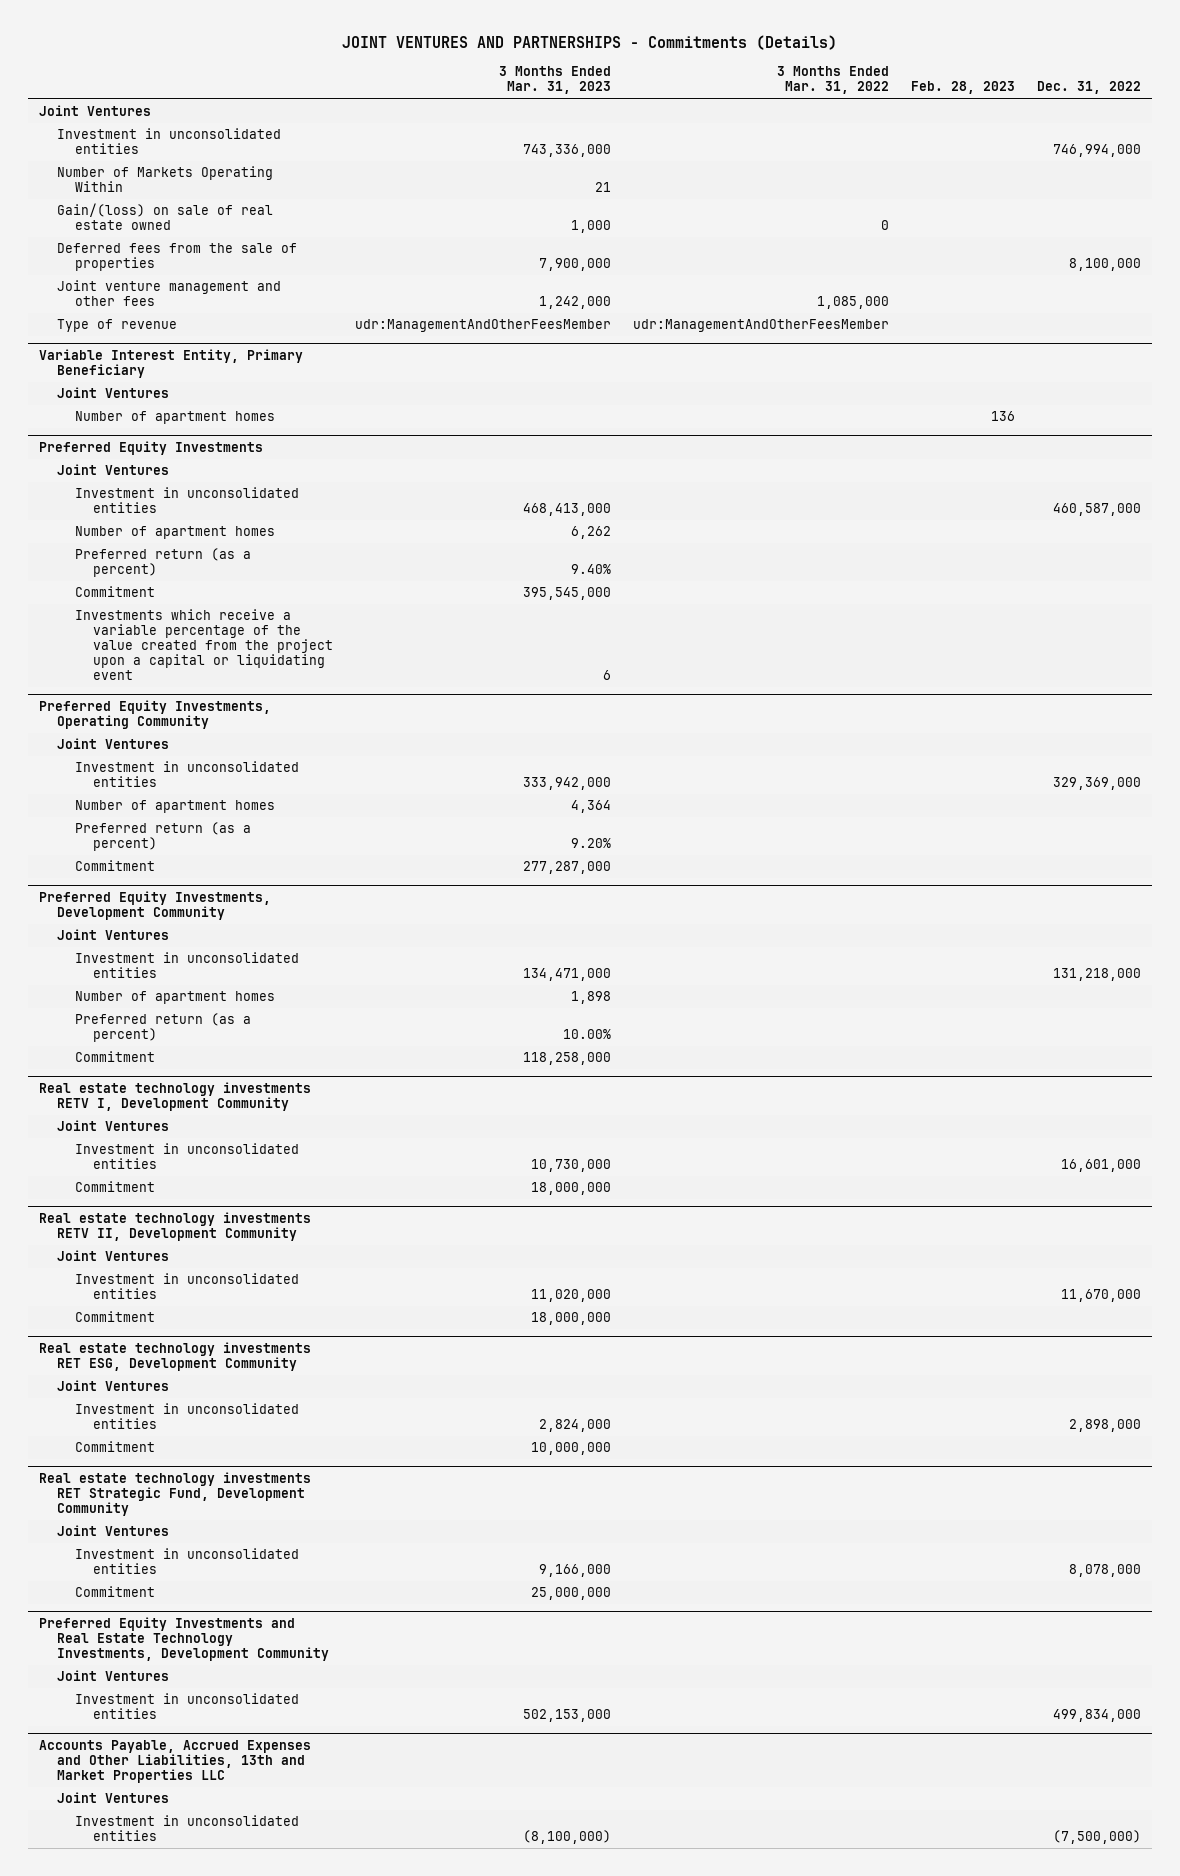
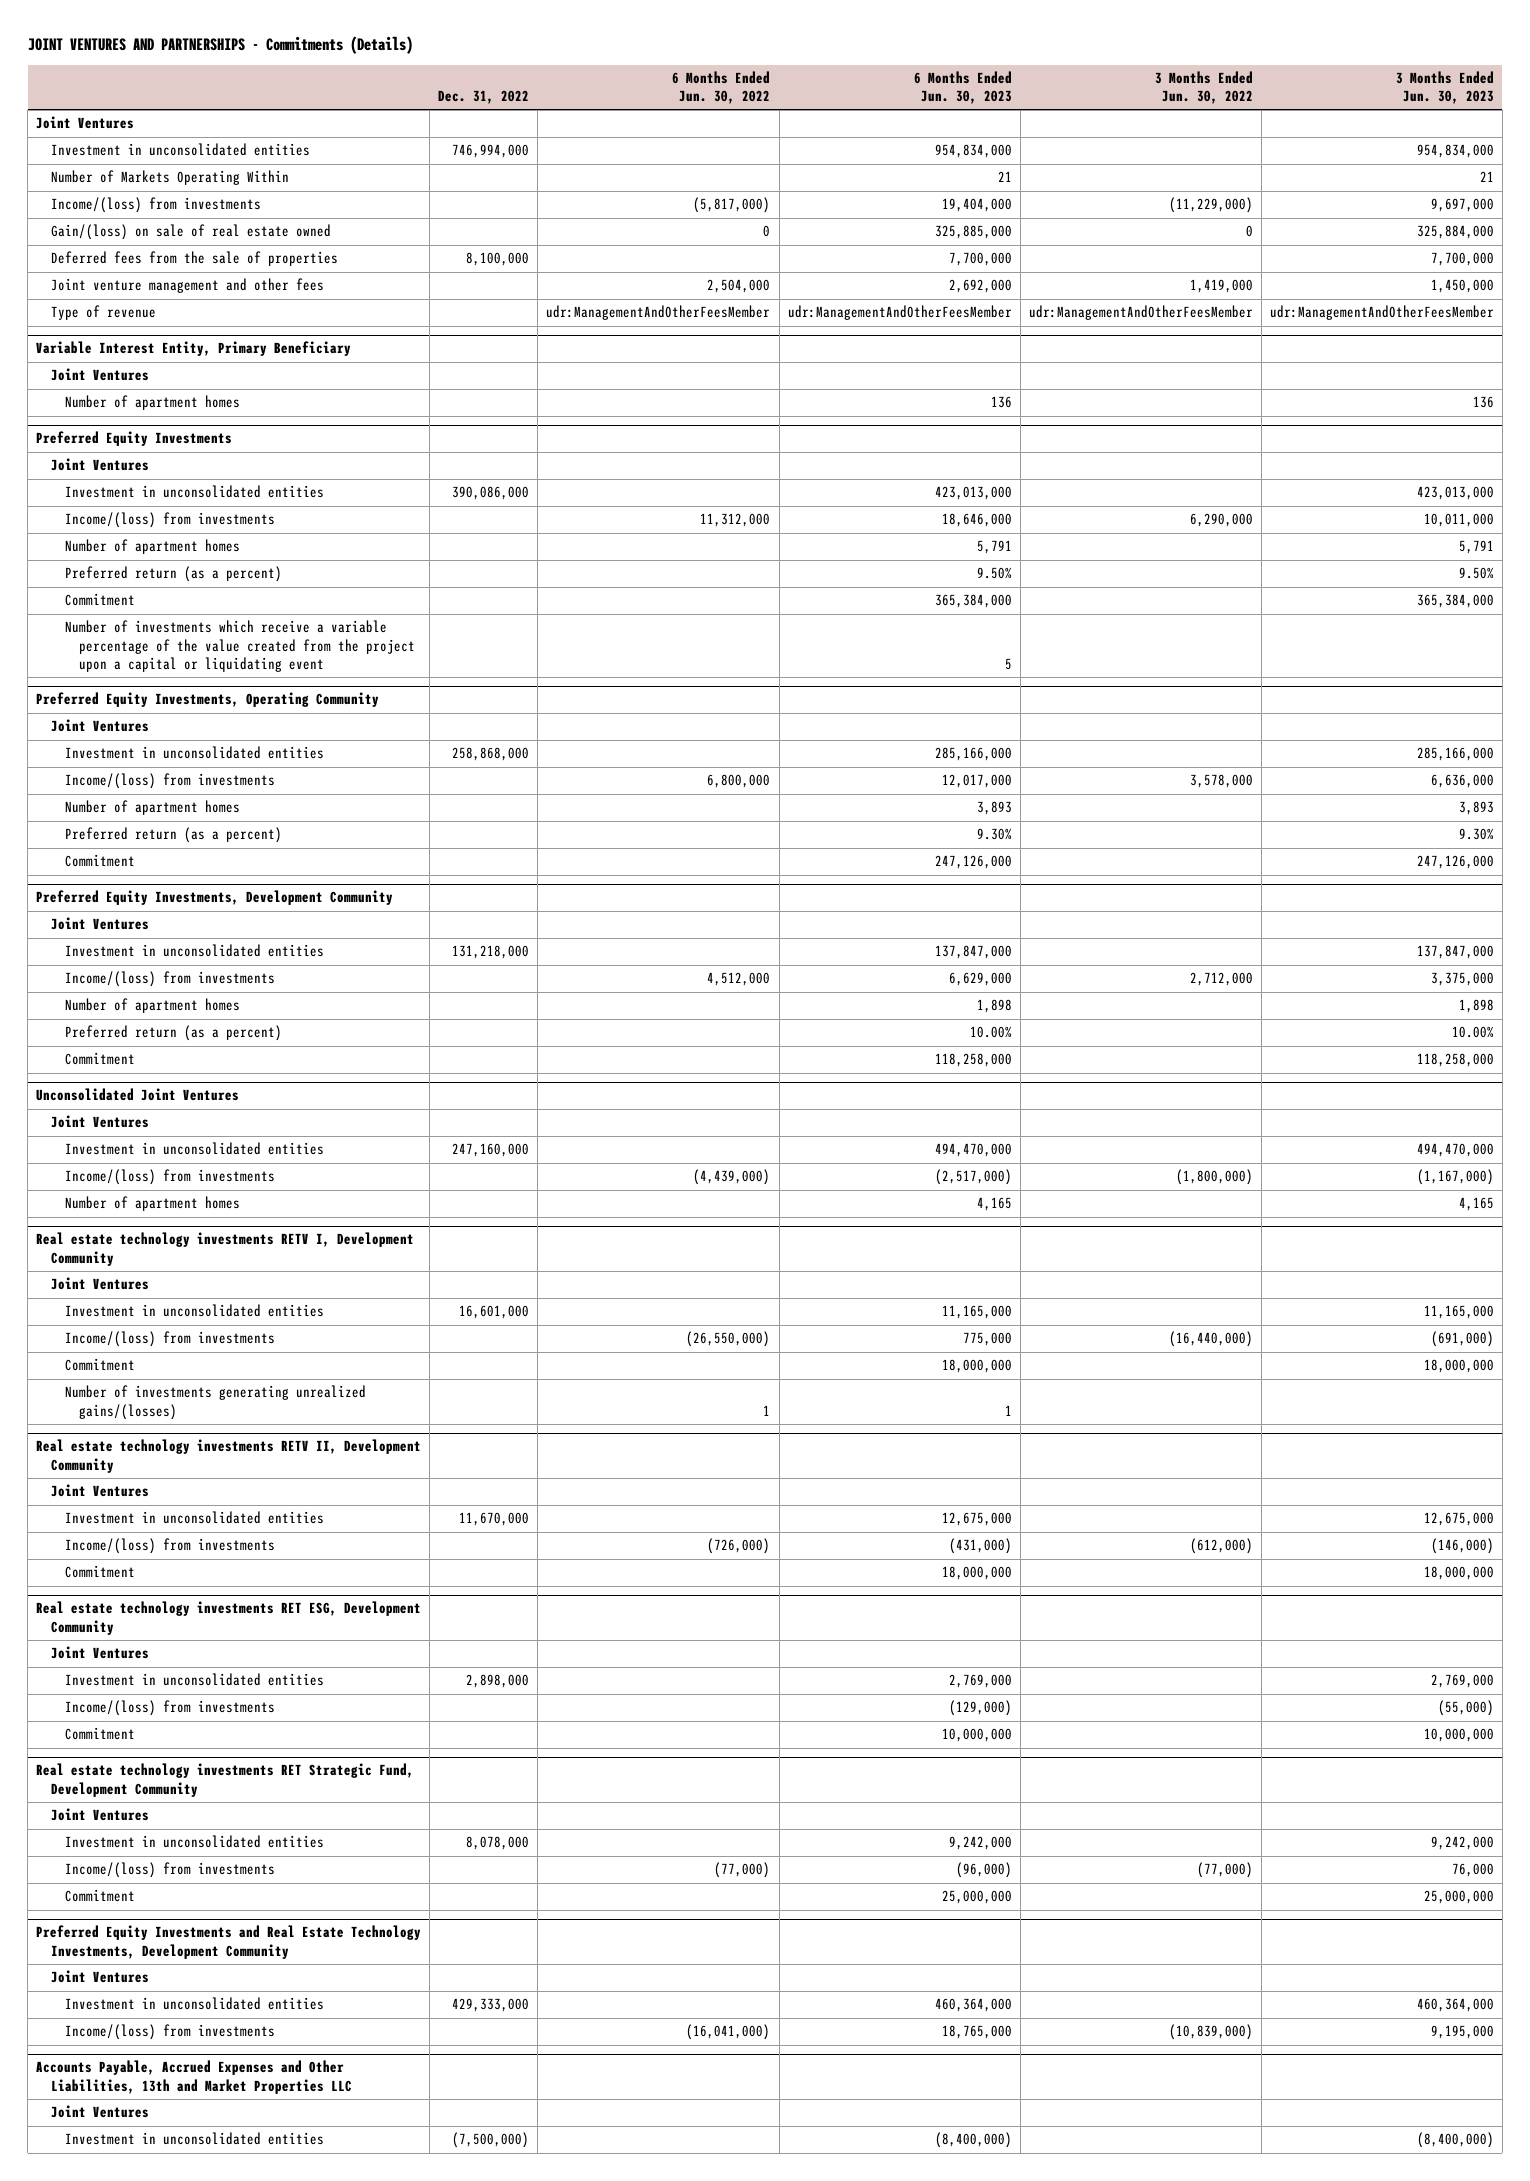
- | 3 Months Ended Mar. 31, 2023 | 3 Months Ended Mar. 31, 2022 | Feb. 28, 2023 | Dec. 31, 2022
+ | Dec. 31, 2022 | 6 Months Ended Jun. 30, 2022 | 6 Months Ended Jun. 30, 2023 | 3 Months Ended Jun. 30, 2022 | 3 Months Ended Jun. 30, 2023
+ Income/(loss) from investments | | (5,817,000) | 19,404,000 | (11,229,000) | 9,697,000
@ Preferred Equity Investments
- Investment in unconsolidated entities | 468,413,000 | | | 460,587,000
+ Investment in unconsolidated entities | 390,086,000 | | 423,013,000 | | 423,013,000
+ Income/(loss) from investments | | 11,312,000 | 18,646,000 | 6,290,000 | 10,011,000
- Investments which receive a variable percentage of the value created from the project upon a capital or liquidating event | 6 | | |
+ Number of investments which receive a variable percentage of the value created from the project upon a capital or liquidating event | | | 5 | |
@ Preferred Equity Investments, Operating Community
- Investment in unconsolidated entities | 333,942,000 | | | 329,369,000
+ Investment in unconsolidated entities | 258,868,000 | | 285,166,000 | | 285,166,000
+ Income/(loss) from investments | | 6,800,000 | 12,017,000 | 3,578,000 | 6,636,000
@ Preferred Equity Investments, Development Community
+ Income/(loss) from investments | | 4,512,000 | 6,629,000 | 2,712,000 | 3,375,000
+ Unconsolidated Joint Ventures
+ Joint Ventures
+ Investment in unconsolidated entities | 247,160,000 | | 494,470,000 | | 494,470,000
+ Income/(loss) from investments | | (4,439,000) | (2,517,000) | (1,800,000) | (1,167,000)
+ Number of apartment homes | | | 4,165 | | 4,165
@ Real estate technology investments RETV I, Development Community
+ Income/(loss) from investments | | (26,550,000) | 775,000 | (16,440,000) | (691,000)
+ Number of investments generating unrealized gains/(losses) | | 1 | 1 | |
@ Real estate technology investments RETV II, Development Community
+ Income/(loss) from investments | | (726,000) | (431,000) | (612,000) | (146,000)
@ Real estate technology investments RET ESG, Development Community
+ Income/(loss) from investments | | | (129,000) | | (55,000)
@ Real estate technology investments RET Strategic Fund, Development Community
+ Income/(loss) from investments | | (77,000) | (96,000) | (77,000) | 76,000
@ Preferred Equity Investments and Real Estate Technology Investments, Development Community
- Investment in unconsolidated entities | 502,153,000 | | | 499,834,000
+ Investment in unconsolidated entities | 429,333,000 | | 460,364,000 | | 460,364,000
+ Income/(loss) from investments | | (16,041,000) | 18,765,000 | (10,839,000) | 9,195,000

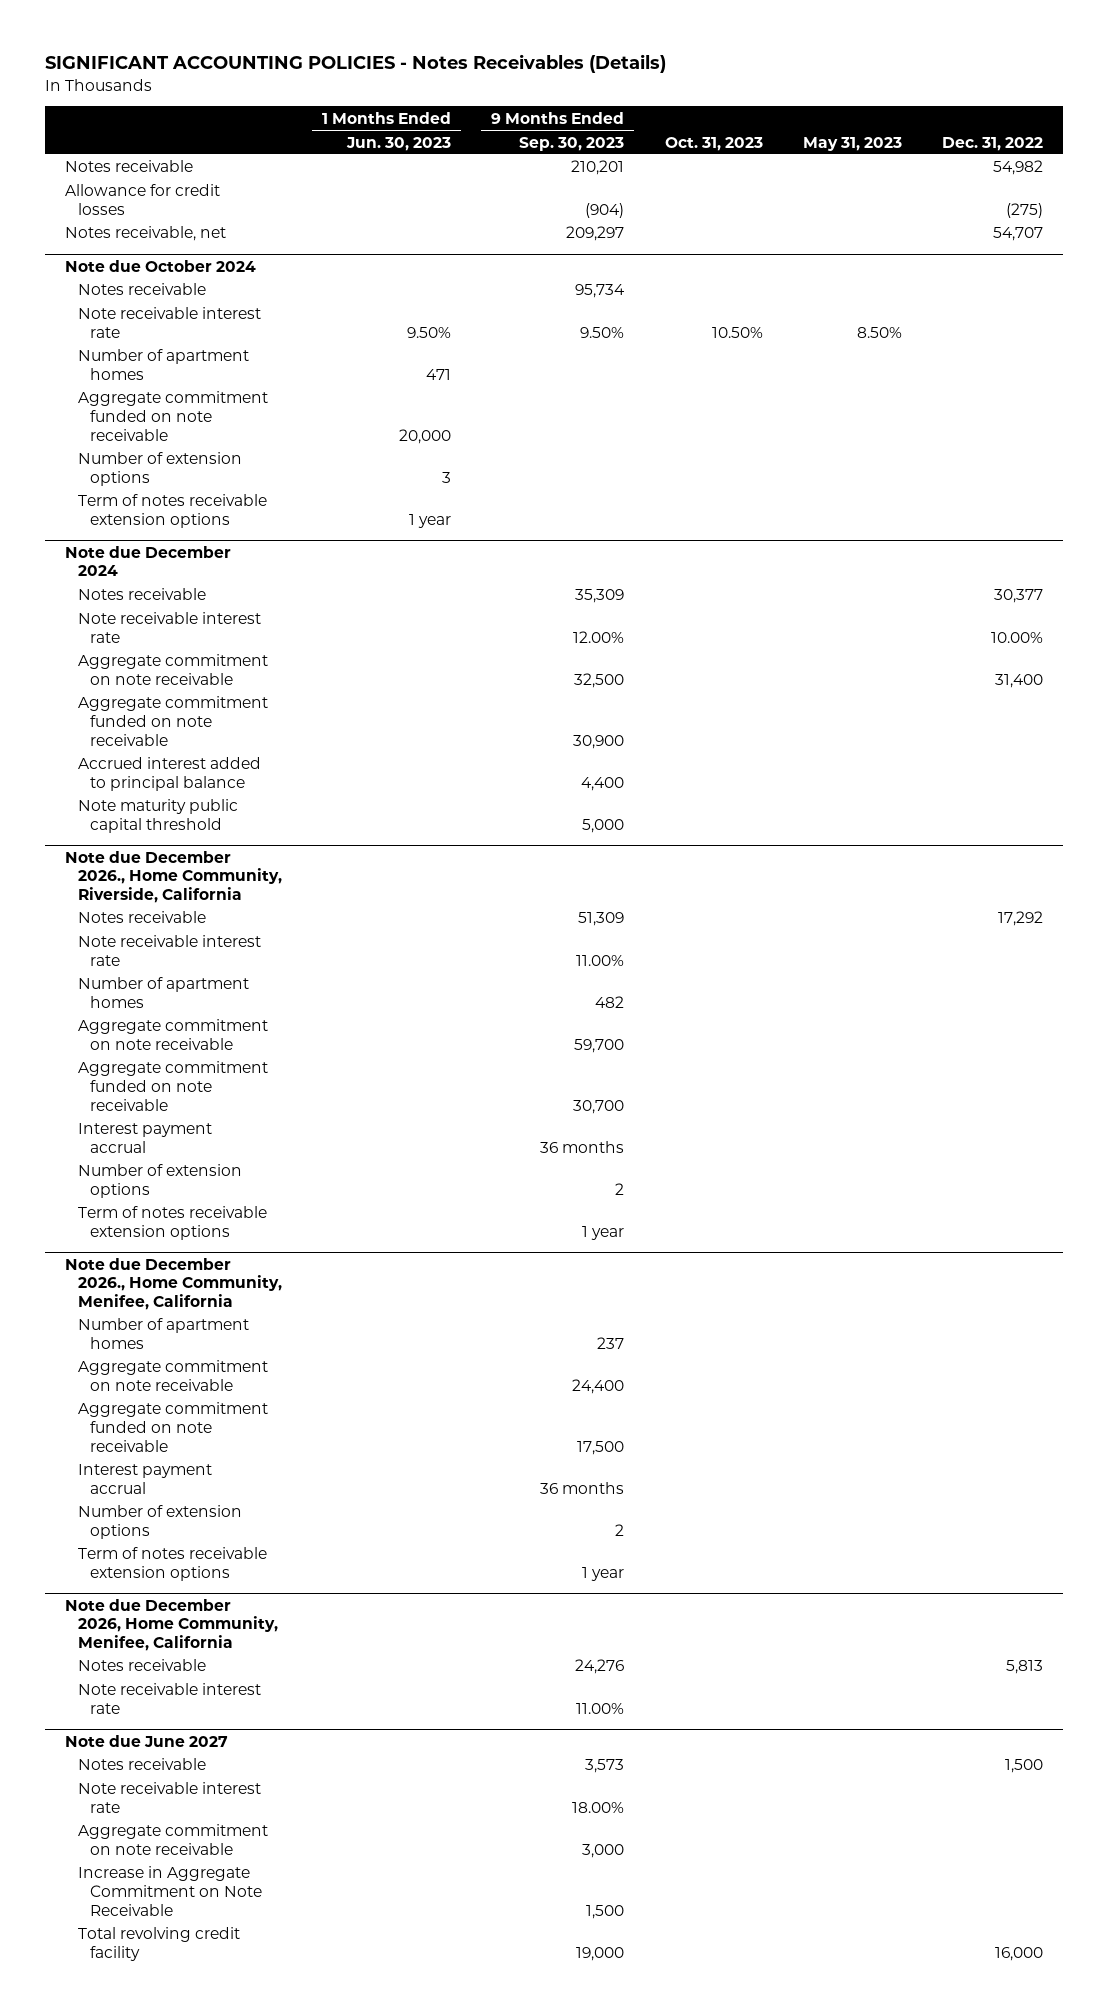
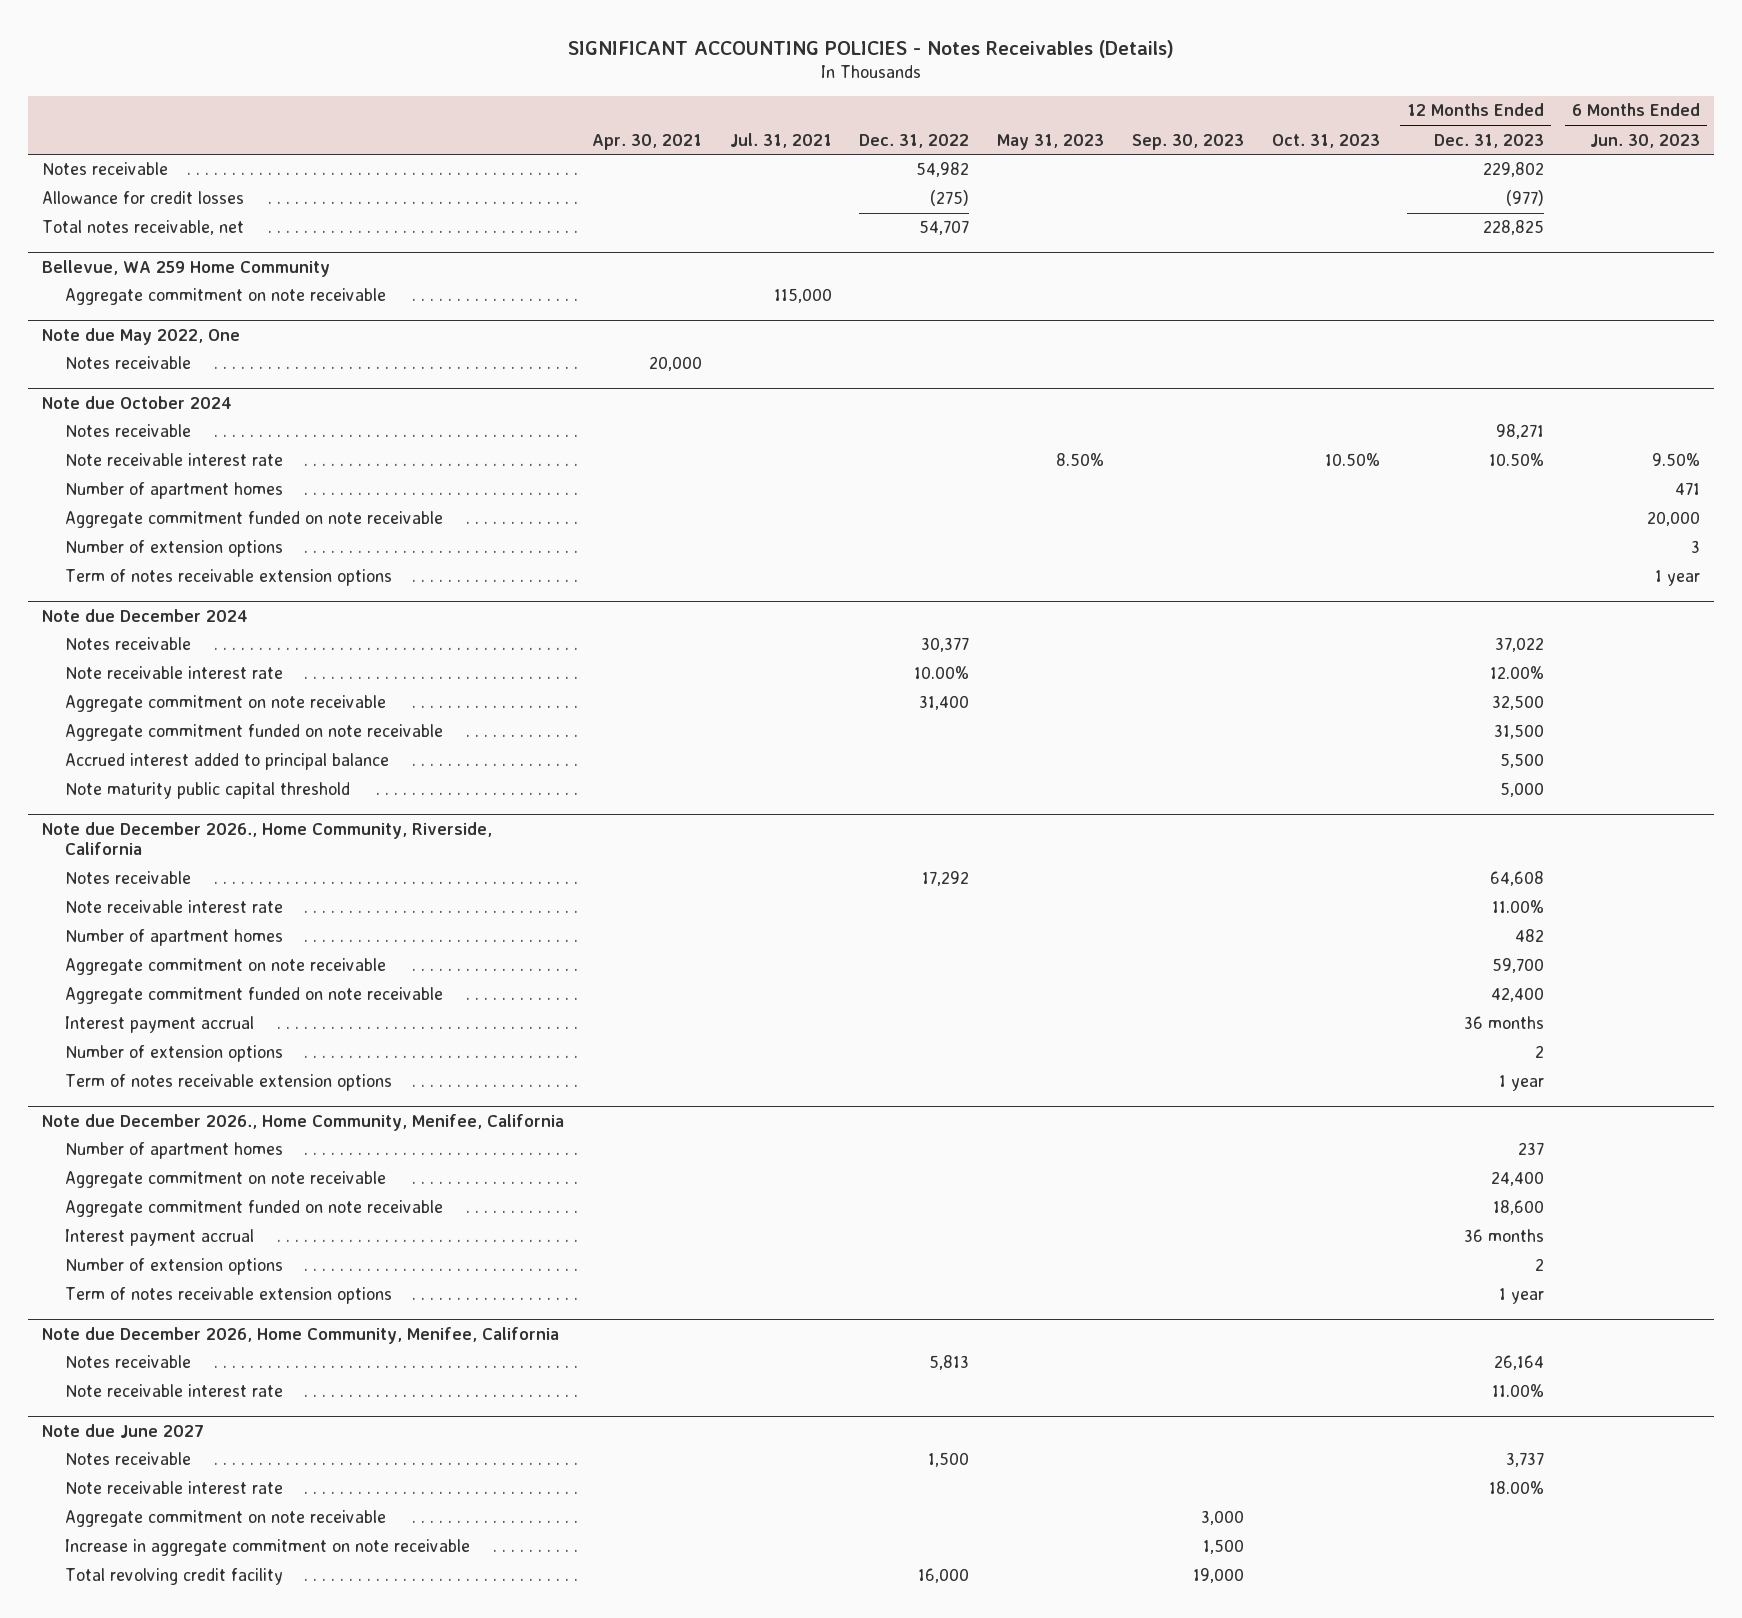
- | 1 Months Ended Jun. 30, 2023 | 9 Months Ended Sep. 30, 2023 | Oct. 31, 2023 | May 31, 2023 | Dec. 31, 2022
+ | Apr. 30, 2021 | Jul. 31, 2021 | Dec. 31, 2022 | May 31, 2023 | Sep. 30, 2023 | Oct. 31, 2023 | 12 Months Ended Dec. 31, 2023 | 6 Months Ended Jun. 30, 2023
- Notes receivable, net | | 209,297 | | | 54,707
+ Total notes receivable, net | | | 54,707 | | | | 228,825 |
+ Bellevue, WA 259 Home Community
+ Aggregate commitment on note receivable | | 115,000 | | | | | |
+ Note due May 2022, One
+ Notes receivable | 20,000 | | | | | | |
@ Note due June 2027
- Increase in Aggregate Commitment on Note Receivable | | 1,500 | | |
+ Increase in aggregate commitment on note receivable | | | | | 1,500 | | |

